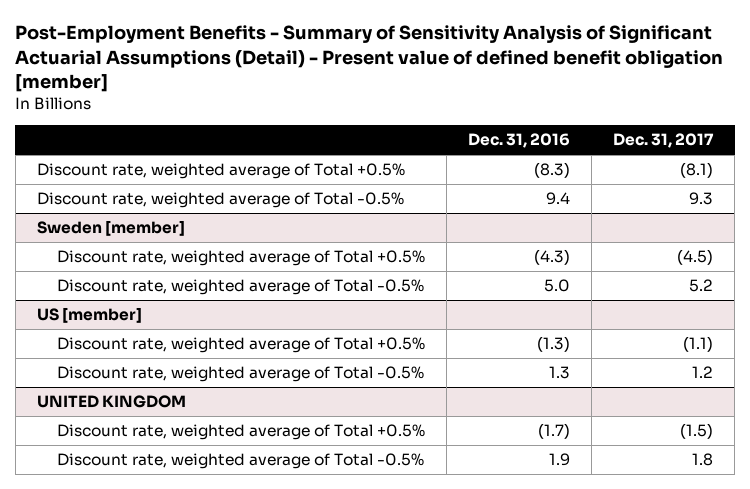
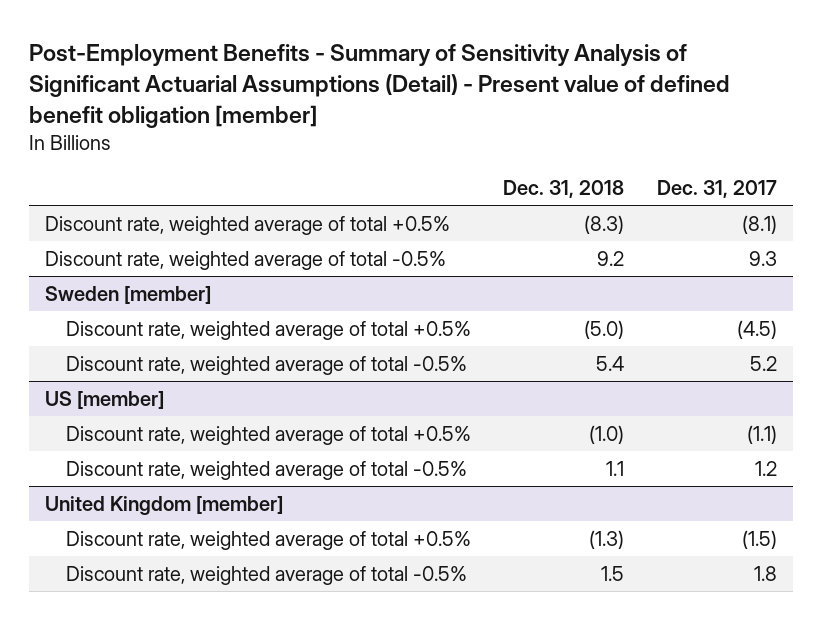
- | Dec. 31, 2016 | Dec. 31, 2017
+ | Dec. 31, 2018 | Dec. 31, 2017
- Discount rate, weighted average of Total +0.5% | (8.3) | (8.1)
- Discount rate, weighted average of Total -0.5% | 9.4 | 9.3
+ Discount rate, weighted average of total +0.5% | (8.3) | (8.1)
+ Discount rate, weighted average of total -0.5% | 9.2 | 9.3
@ Sweden [member]
- Discount rate, weighted average of Total +0.5% | (4.3) | (4.5)
- Discount rate, weighted average of Total -0.5% | 5.0 | 5.2
+ Discount rate, weighted average of total +0.5% | (5.0) | (4.5)
+ Discount rate, weighted average of total -0.5% | 5.4 | 5.2
@ US [member]
- Discount rate, weighted average of Total +0.5% | (1.3) | (1.1)
- Discount rate, weighted average of Total -0.5% | 1.3 | 1.2
- UNITED KINGDOM
- Discount rate, weighted average of Total +0.5% | (1.7) | (1.5)
- Discount rate, weighted average of Total -0.5% | 1.9 | 1.8
@ US [member]
+ Discount rate, weighted average of total +0.5% | (1.0) | (1.1)
+ Discount rate, weighted average of total -0.5% | 1.1 | 1.2
+ United Kingdom [member]
+ Discount rate, weighted average of total +0.5% | (1.3) | (1.5)
+ Discount rate, weighted average of total -0.5% | 1.5 | 1.8

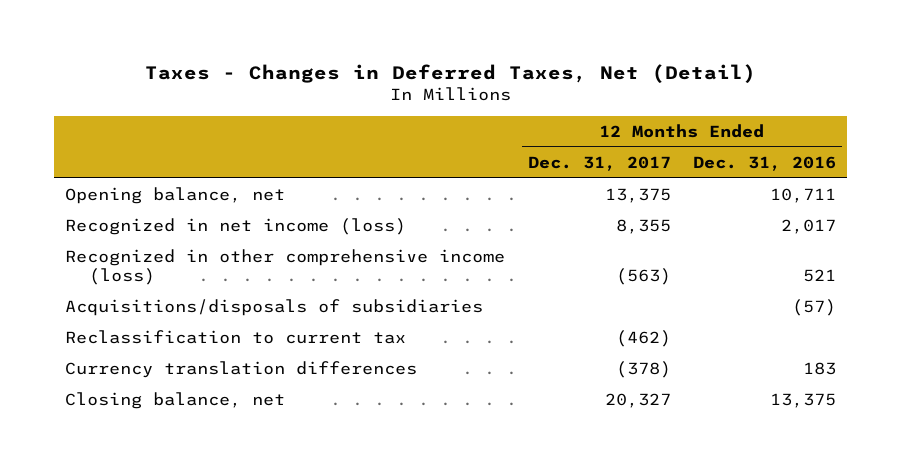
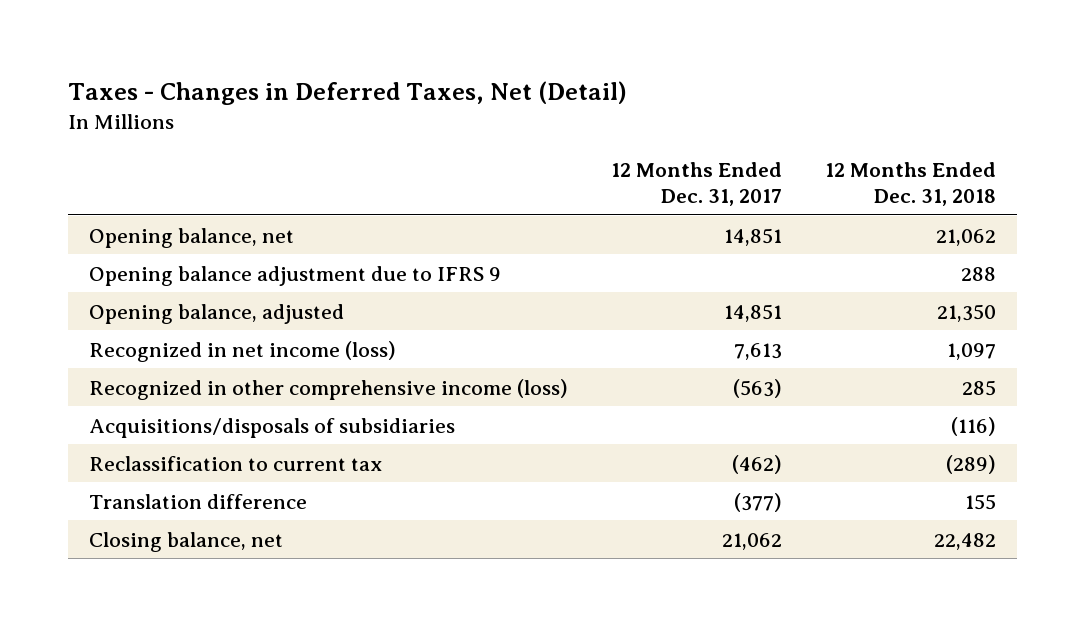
- | 12 Months Ended Dec. 31, 2017 | 12 Months Ended Dec. 31, 2016
+ | 12 Months Ended Dec. 31, 2017 | 12 Months Ended Dec. 31, 2018
- Opening balance, net | 13,375 | 10,711
- Recognized in net income (loss) | 8,355 | 2,017
+ Opening balance, net | 14,851 | 21,062
+ Opening balance adjustment due to IFRS 9 | | 288
+ Opening balance, adjusted | 14,851 | 21,350
+ Recognized in net income (loss) | 7,613 | 1,097
- Currency translation differences | (378) | 183
- Closing balance, net | 20,327 | 13,375
+ Translation difference | (377) | 155
+ Closing balance, net | 21,062 | 22,482

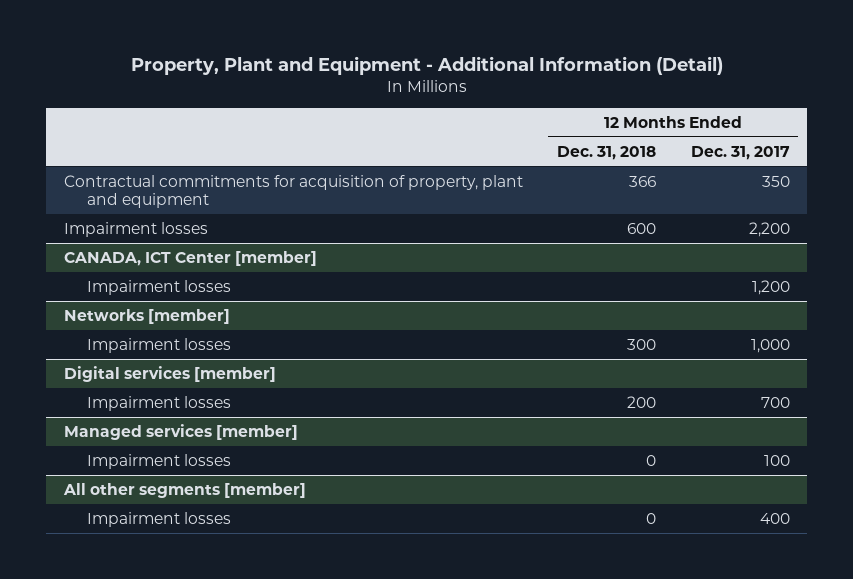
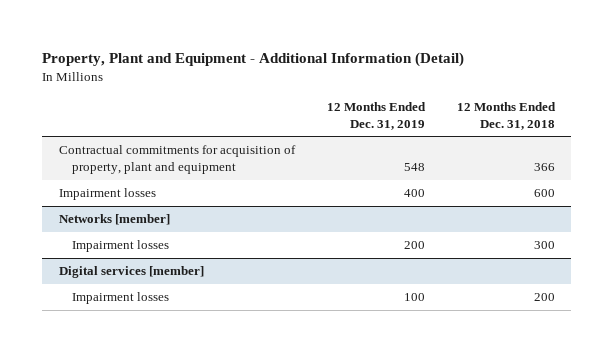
- | 12 Months Ended Dec. 31, 2018 | 12 Months Ended Dec. 31, 2017
+ | 12 Months Ended Dec. 31, 2019 | 12 Months Ended Dec. 31, 2018
- CANADA, ICT Center [member]
- Impairment losses | | 1,200
- Managed services [member]
- Impairment losses | 0 | 100
- All other segments [member]
- Impairment losses | 0 | 400

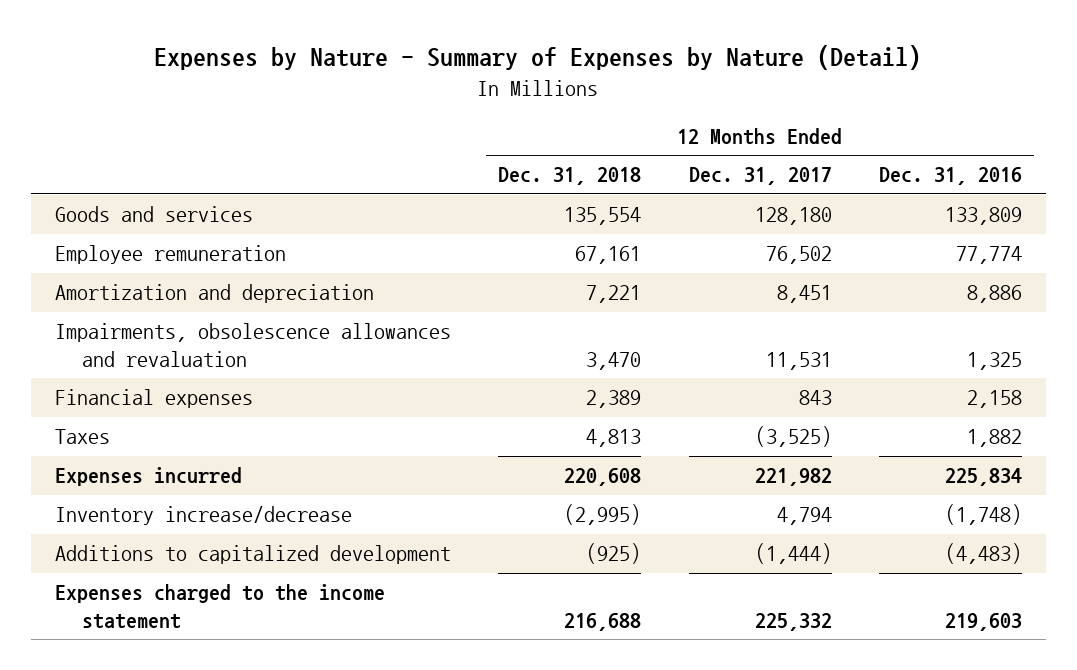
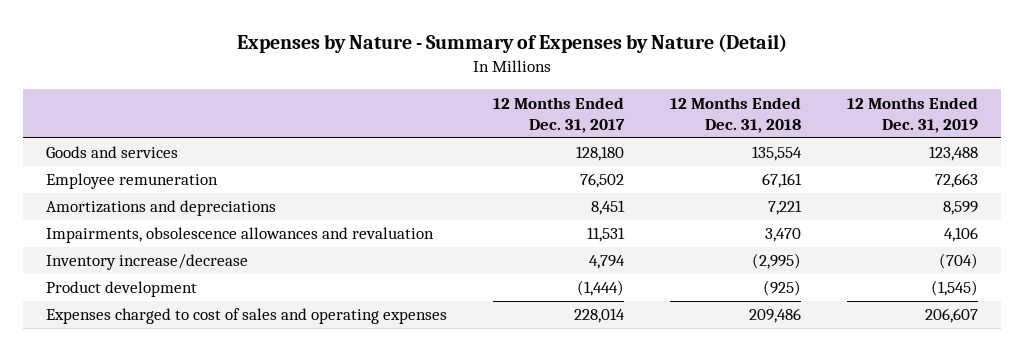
- | 12 Months Ended Dec. 31, 2018 | 12 Months Ended Dec. 31, 2017 | 12 Months Ended Dec. 31, 2016
+ | 12 Months Ended Dec. 31, 2017 | 12 Months Ended Dec. 31, 2018 | 12 Months Ended Dec. 31, 2019
- Amortization and depreciation | 7,221 | 8,451 | 8,886
+ Amortizations and depreciations | 8,451 | 7,221 | 8,599
- Financial expenses | 2,389 | 843 | 2,158
- Taxes | 4,813 | (3,525) | 1,882
- Expenses incurred | 220,608 | 221,982 | 225,834
- Additions to capitalized development | (925) | (1,444) | (4,483)
- Expenses charged to the income statement | 216,688 | 225,332 | 219,603
+ Product development | (1,444) | (925) | (1,545)
+ Expenses charged to cost of sales and operating expenses | 228,014 | 209,486 | 206,607

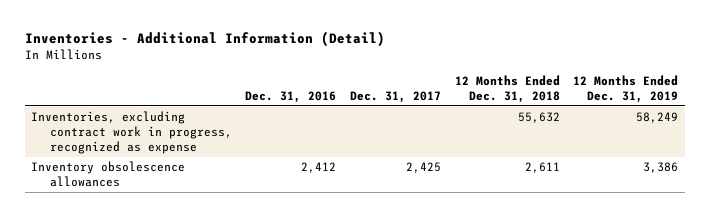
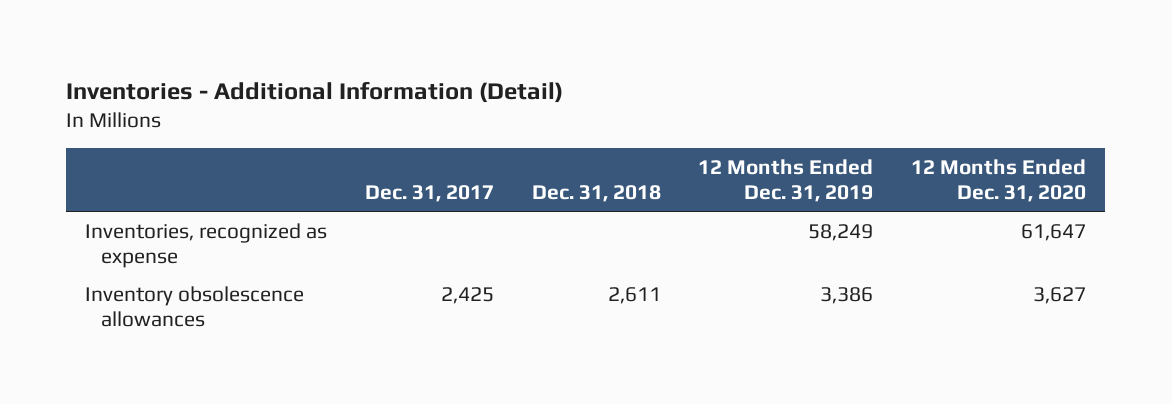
- | Dec. 31, 2016 | Dec. 31, 2017 | 12 Months Ended Dec. 31, 2018 | 12 Months Ended Dec. 31, 2019
+ | Dec. 31, 2017 | Dec. 31, 2018 | 12 Months Ended Dec. 31, 2019 | 12 Months Ended Dec. 31, 2020
- Inventories, excluding contract work in progress, recognized as expense | | | 55,632 | 58,249
+ Inventories, recognized as expense | | | 58,249 | 61,647

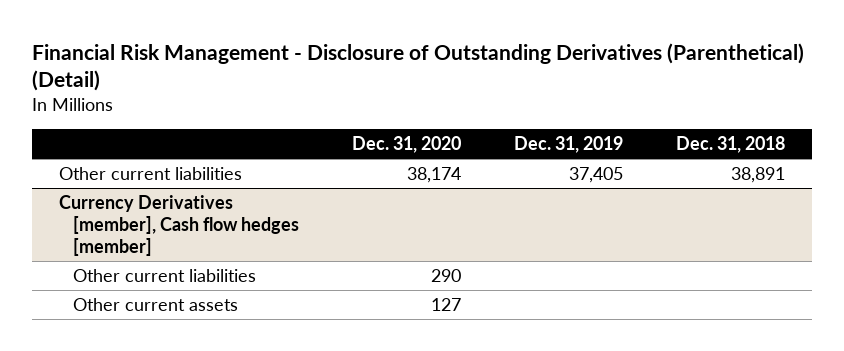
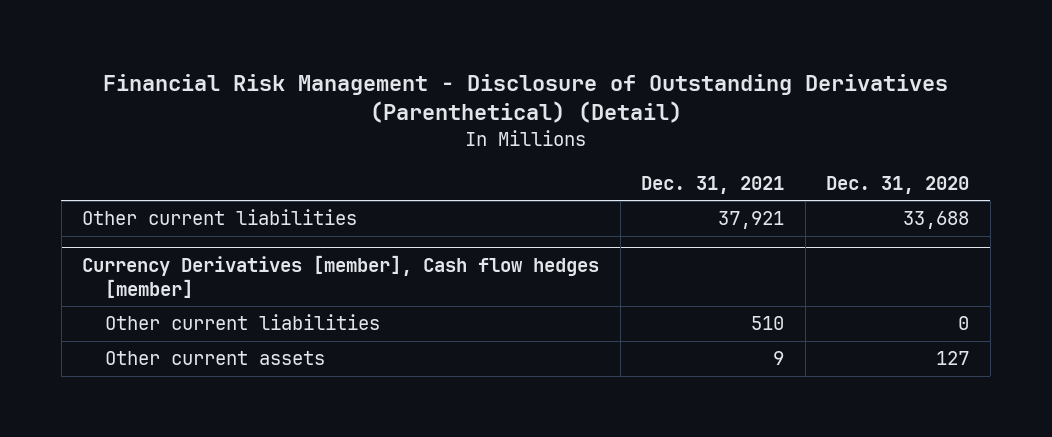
- | Dec. 31, 2020 | Dec. 31, 2019 | Dec. 31, 2018
+ | Dec. 31, 2021 | Dec. 31, 2020
- Other current liabilities | 38,174 | 37,405 | 38,891
+ Other current liabilities | 37,921 | 33,688
@ Currency Derivatives [member], Cash flow hedges [member]
- Other current liabilities | 290 | |
+ Other current liabilities | 510 | 0

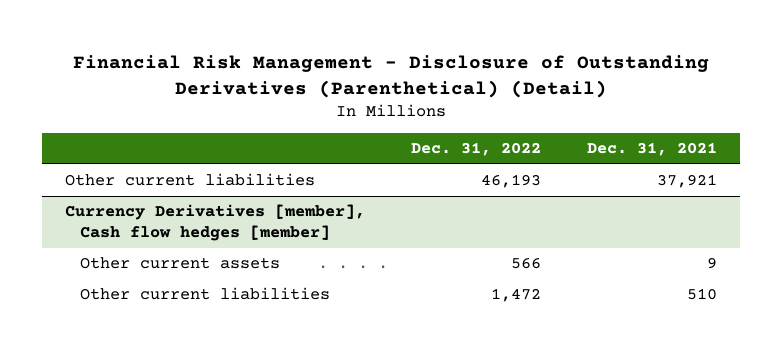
- | Dec. 31, 2021 | Dec. 31, 2020
+ | Dec. 31, 2022 | Dec. 31, 2021
@ Currency Derivatives [member], Cash flow hedges [member]
moved down: Other current liabilities | 1,472 | 510

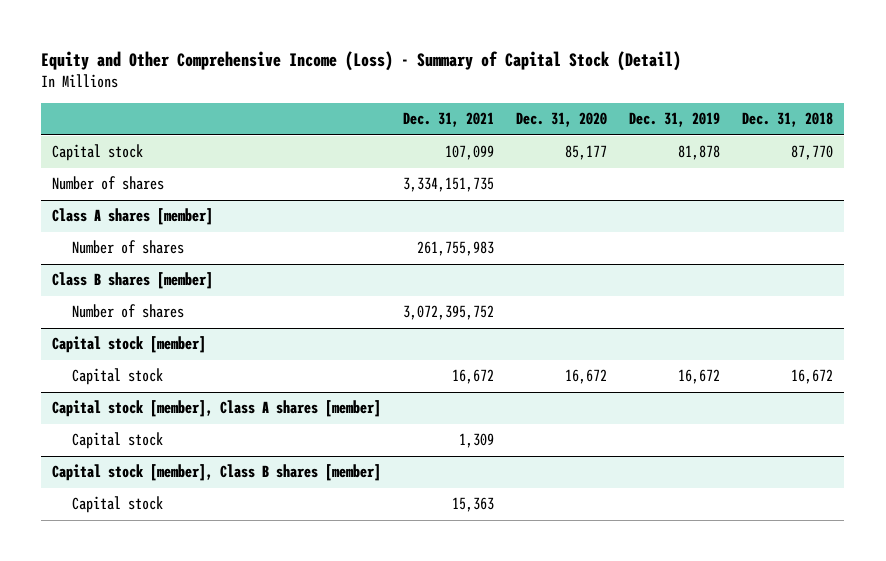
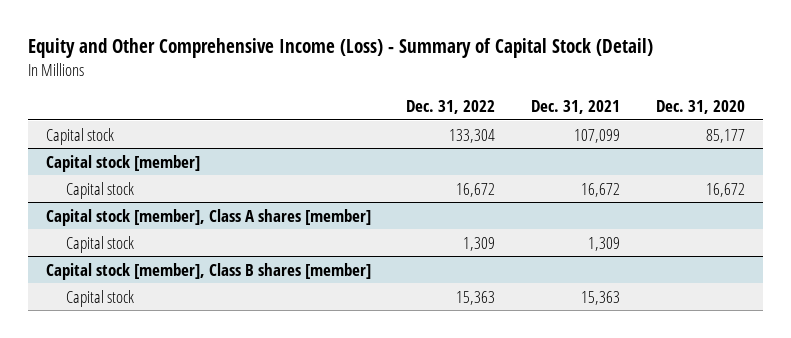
- | Dec. 31, 2021 | Dec. 31, 2020 | Dec. 31, 2019 | Dec. 31, 2018
+ | Dec. 31, 2022 | Dec. 31, 2021 | Dec. 31, 2020
- Number of shares | 3,334,151,735 | | |
- Class A shares [member]
- Number of shares | 261,755,983 | | |
- Class B shares [member]
- Number of shares | 3,072,395,752 | | |

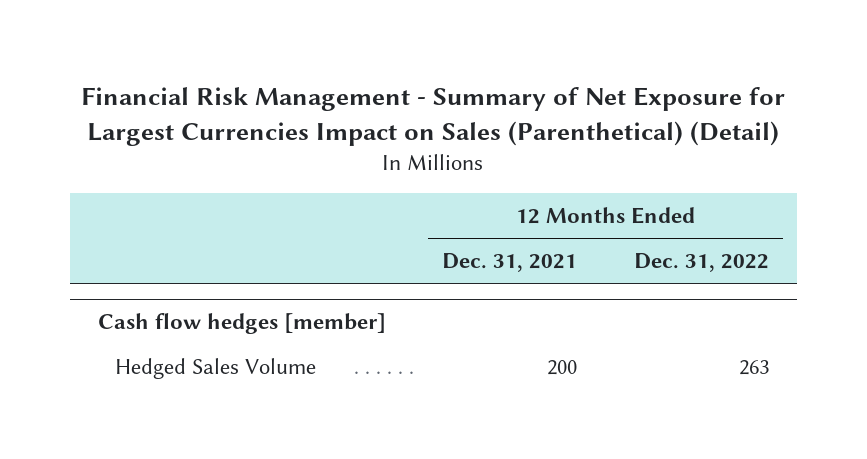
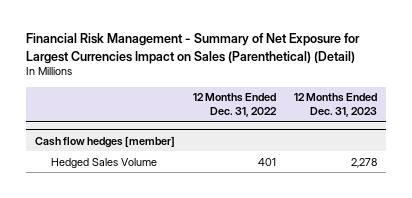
- | 12 Months Ended Dec. 31, 2021 | 12 Months Ended Dec. 31, 2022
+ | 12 Months Ended Dec. 31, 2022 | 12 Months Ended Dec. 31, 2023
@ Cash flow hedges [member]
- Hedged Sales Volume | 200 | 263
+ Hedged Sales Volume | 401 | 2,278

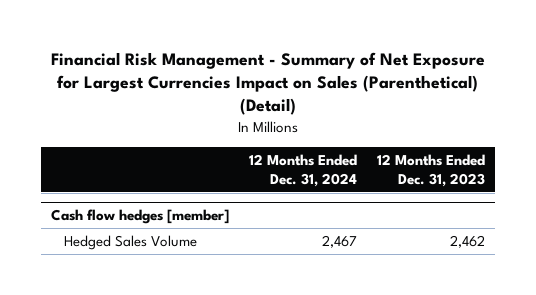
- | 12 Months Ended Dec. 31, 2022 | 12 Months Ended Dec. 31, 2023
+ | 12 Months Ended Dec. 31, 2024 | 12 Months Ended Dec. 31, 2023
@ Cash flow hedges [member]
- Hedged Sales Volume | 401 | 2,278
+ Hedged Sales Volume | 2,467 | 2,462

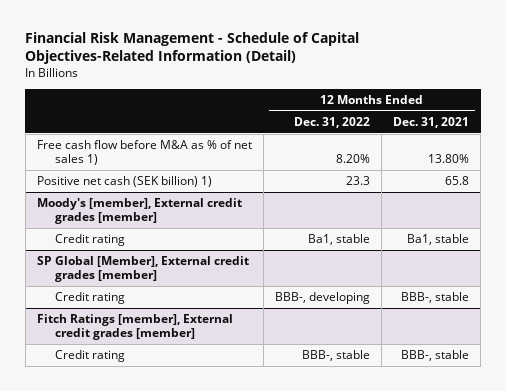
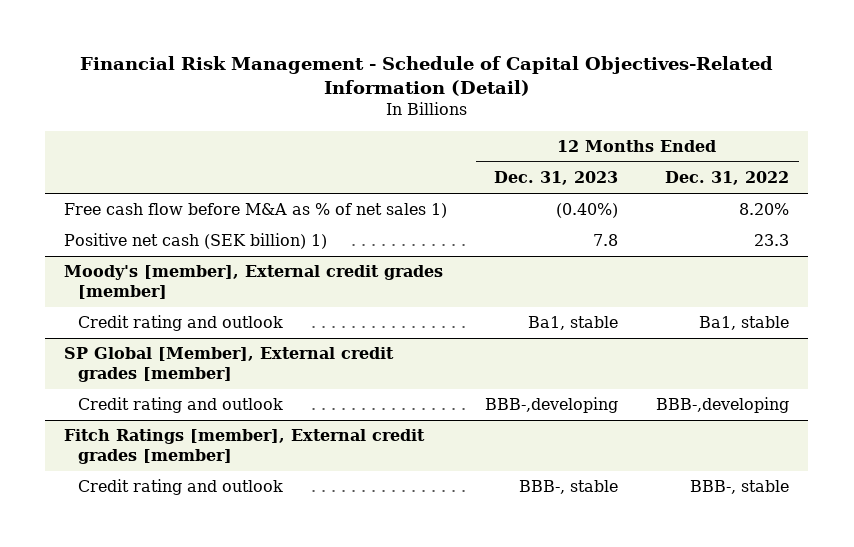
- | 12 Months Ended Dec. 31, 2022 | 12 Months Ended Dec. 31, 2021
+ | 12 Months Ended Dec. 31, 2023 | 12 Months Ended Dec. 31, 2022
@ Moody's [member], External credit grades [member]
- Credit rating | Ba1, stable | Ba1, stable
+ Credit rating and outlook | Ba1, stable | Ba1, stable
@ SP Global [Member], External credit grades [member]
- Credit rating | BBB-, developing | BBB-, stable
+ Credit rating and outlook | BBB-,developing | BBB-,developing
@ Fitch Ratings [member], External credit grades [member]
- Credit rating | BBB-, stable | BBB-, stable
+ Credit rating and outlook | BBB-, stable | BBB-, stable

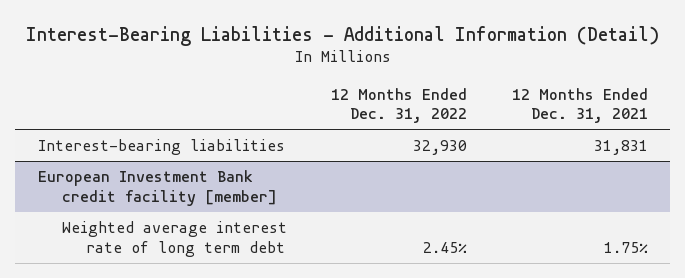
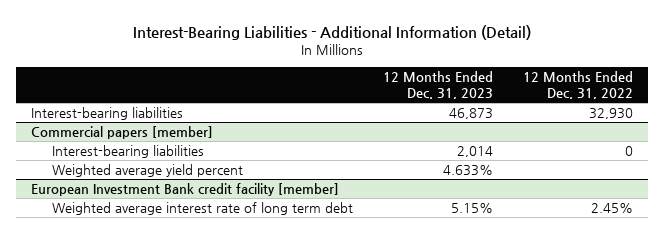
- | 12 Months Ended Dec. 31, 2022 | 12 Months Ended Dec. 31, 2021
+ | 12 Months Ended Dec. 31, 2023 | 12 Months Ended Dec. 31, 2022
+ Commercial papers [member]
+ Interest-bearing liabilities | 2,014 | 0
+ Weighted average yield percent | 4.633% |

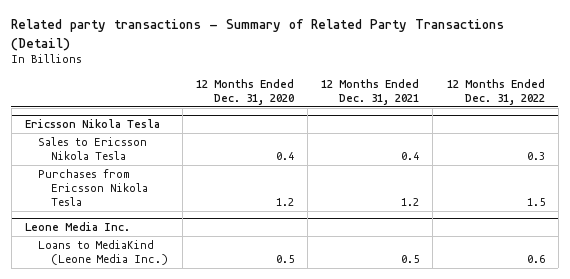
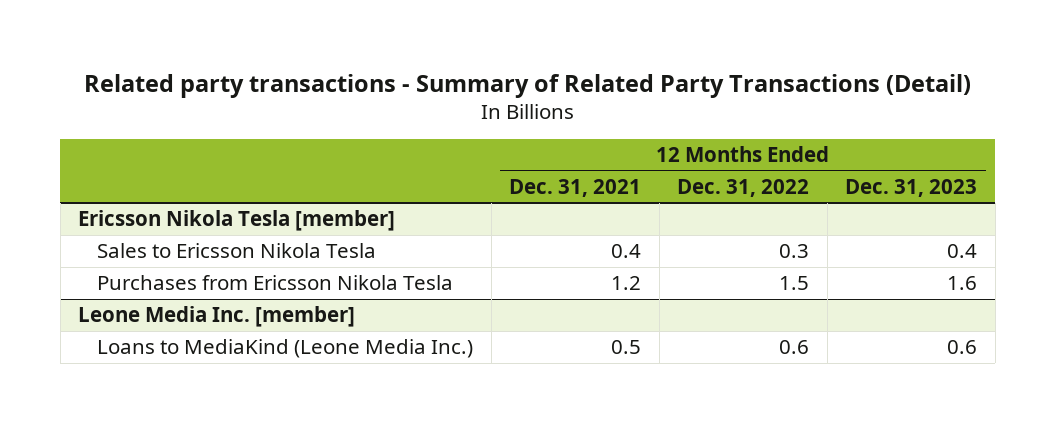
- | 12 Months Ended Dec. 31, 2020 | 12 Months Ended Dec. 31, 2021 | 12 Months Ended Dec. 31, 2022
+ | 12 Months Ended Dec. 31, 2021 | 12 Months Ended Dec. 31, 2022 | 12 Months Ended Dec. 31, 2023
- Ericsson Nikola Tesla
+ Ericsson Nikola Tesla [member]
- Leone Media Inc.
+ Leone Media Inc. [member]

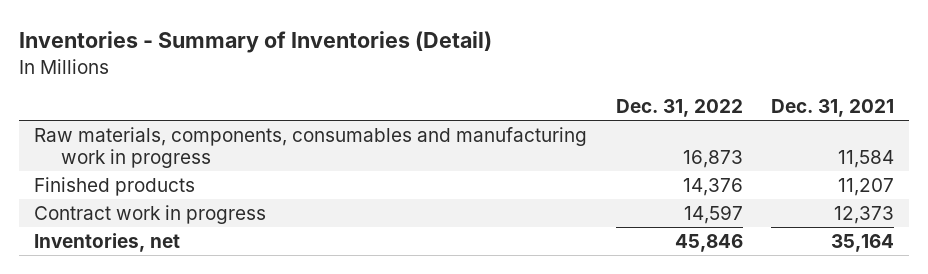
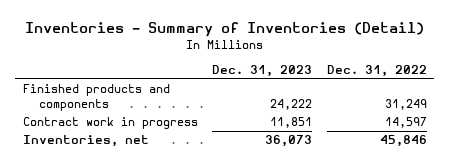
- | Dec. 31, 2022 | Dec. 31, 2021
+ | Dec. 31, 2023 | Dec. 31, 2022
- Raw materials, components, consumables and manufacturing work in progress | 16,873 | 11,584
- Finished products | 14,376 | 11,207
+ Finished products and components | 24,222 | 31,249

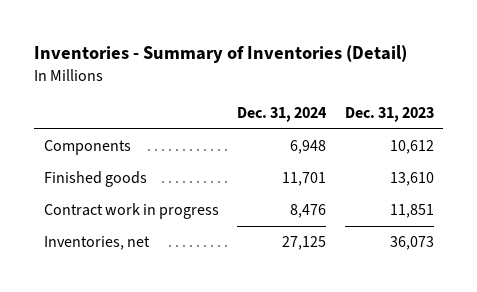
- | Dec. 31, 2023 | Dec. 31, 2022
+ | Dec. 31, 2024 | Dec. 31, 2023
- Finished products and components | 24,222 | 31,249
+ Components | 6,948 | 10,612
+ Finished goods | 11,701 | 13,610

